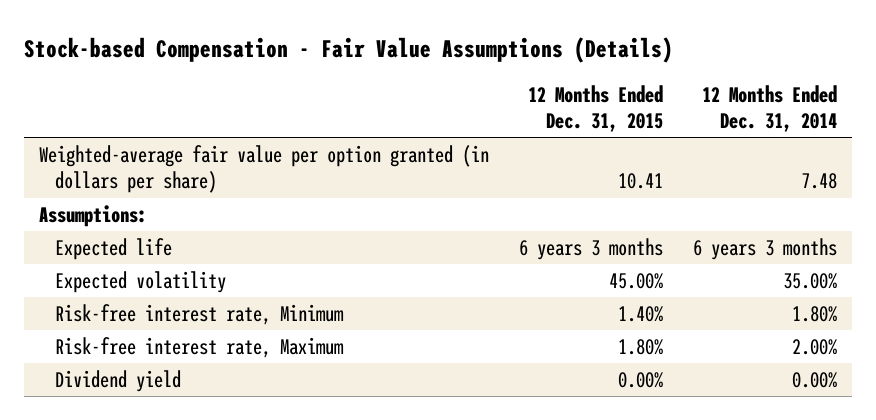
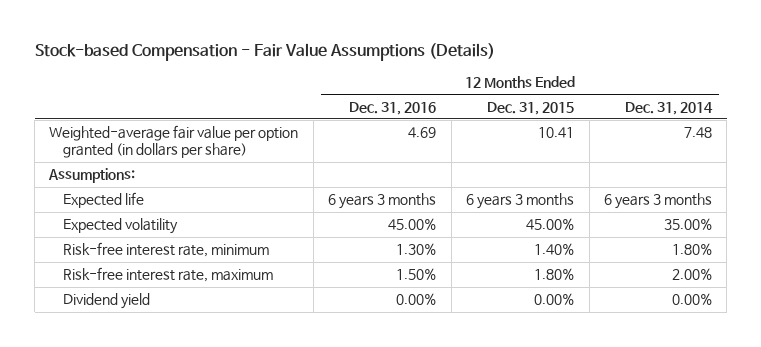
- | 12 Months Ended Dec. 31, 2015 | 12 Months Ended Dec. 31, 2014
+ | 12 Months Ended Dec. 31, 2016 | 12 Months Ended Dec. 31, 2015 | 12 Months Ended Dec. 31, 2014
- Risk-free interest rate, Minimum | 1.40% | 1.80%
- Risk-free interest rate, Maximum | 1.80% | 2.00%
+ Risk-free interest rate, minimum | 1.30% | 1.40% | 1.80%
+ Risk-free interest rate, maximum | 1.50% | 1.80% | 2.00%

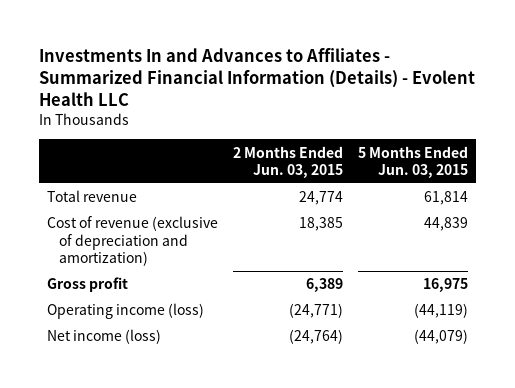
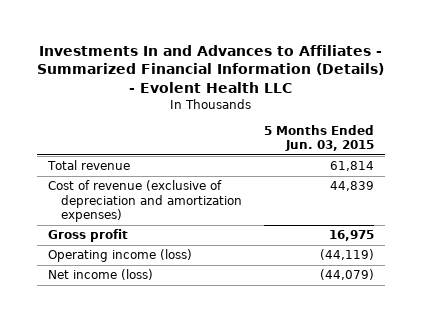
- | 2 Months Ended Jun. 03, 2015 | 5 Months Ended Jun. 03, 2015
+ | 5 Months Ended Jun. 03, 2015
- Cost of revenue (exclusive of depreciation and amortization) | 18,385 | 44,839
+ Cost of revenue (exclusive of depreciation and amortization expenses) | 44,839

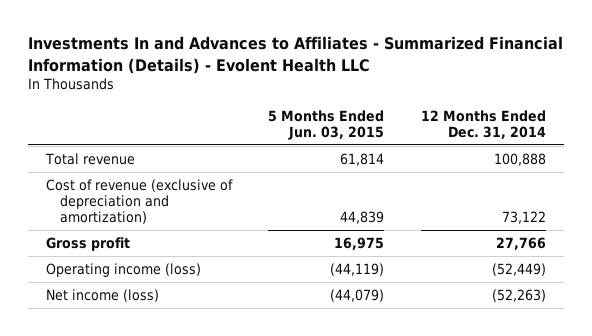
- | 5 Months Ended Jun. 03, 2015
+ | 5 Months Ended Jun. 03, 2015 | 12 Months Ended Dec. 31, 2014
- Cost of revenue (exclusive of depreciation and amortization expenses) | 44,839
+ Cost of revenue (exclusive of depreciation and amortization) | 44,839 | 73,122

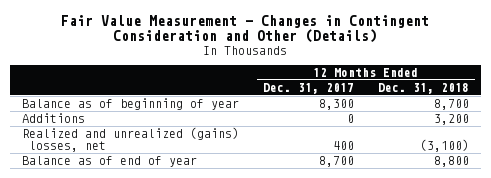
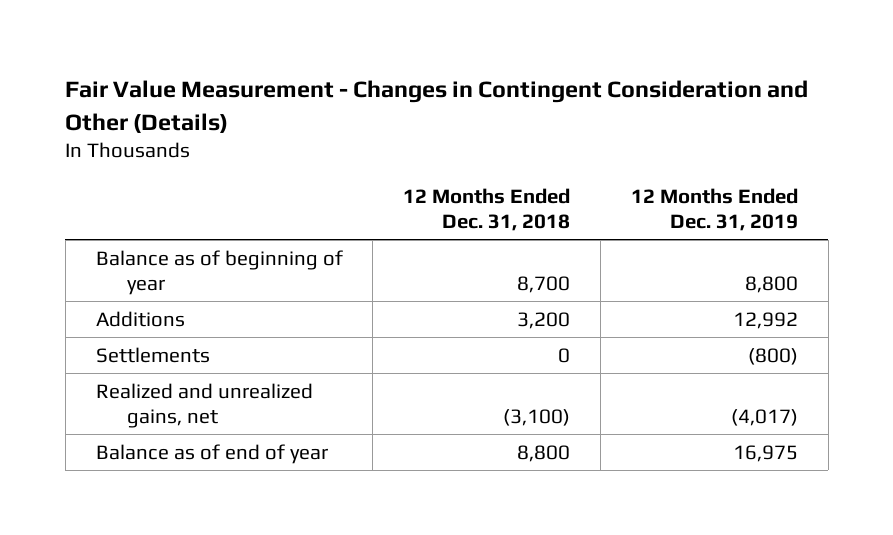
- | 12 Months Ended Dec. 31, 2017 | 12 Months Ended Dec. 31, 2018
+ | 12 Months Ended Dec. 31, 2018 | 12 Months Ended Dec. 31, 2019
- Realized and unrealized (gains) losses, net | 400 | (3,100)
+ Settlements | 0 | (800)
+ Realized and unrealized gains, net | (3,100) | (4,017)

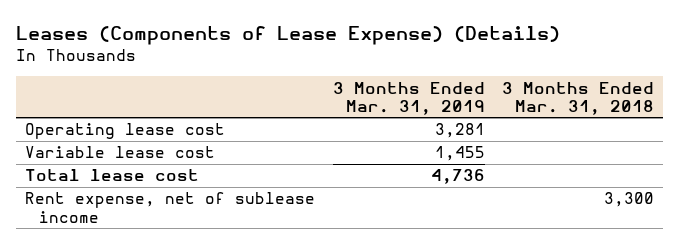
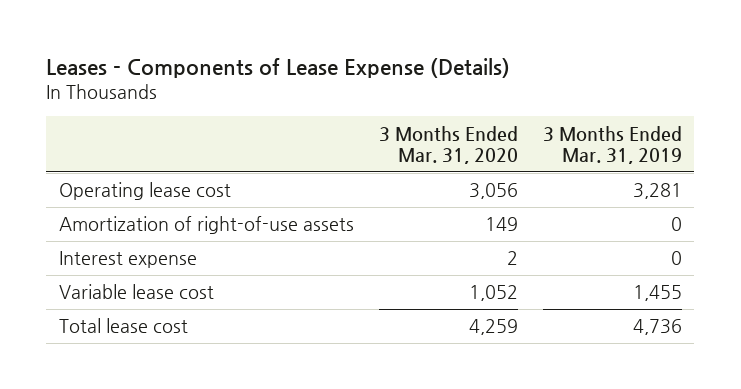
- Leases (Components of Lease Expense) (Details)
+ Leases - Components of Lease Expense (Details)
- | 3 Months Ended Mar. 31, 2019 | 3 Months Ended Mar. 31, 2018
+ | 3 Months Ended Mar. 31, 2020 | 3 Months Ended Mar. 31, 2019
+ Amortization of right-of-use assets | 149 | 0
+ Interest expense | 2 | 0
- Rent expense, net of sublease income | | 3,300

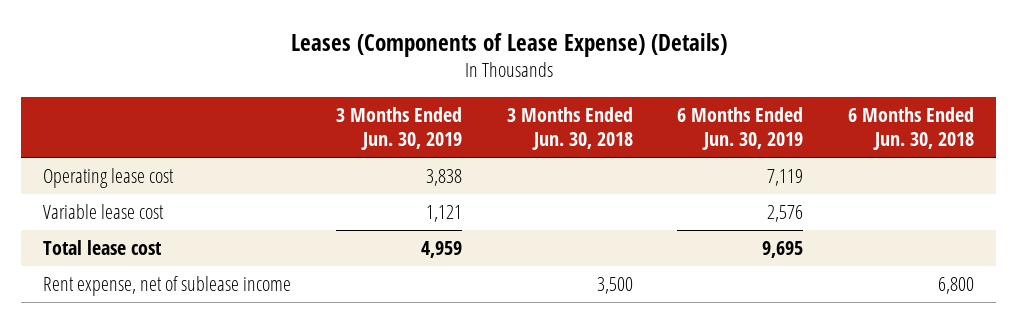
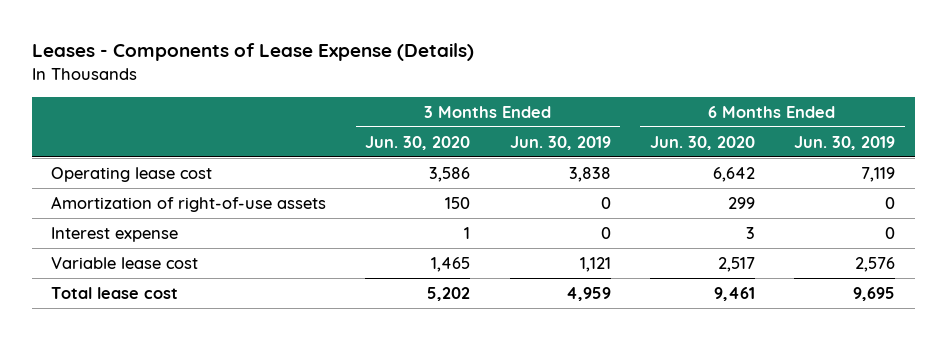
- Leases (Components of Lease Expense) (Details)
+ Leases - Components of Lease Expense (Details)
- | 3 Months Ended Jun. 30, 2019 | 3 Months Ended Jun. 30, 2018 | 6 Months Ended Jun. 30, 2019 | 6 Months Ended Jun. 30, 2018
+ | 3 Months Ended Jun. 30, 2020 | 3 Months Ended Jun. 30, 2019 | 6 Months Ended Jun. 30, 2020 | 6 Months Ended Jun. 30, 2019
+ Amortization of right-of-use assets | 150 | 0 | 299 | 0
+ Interest expense | 1 | 0 | 3 | 0
- Rent expense, net of sublease income | | 3,500 | | 6,800

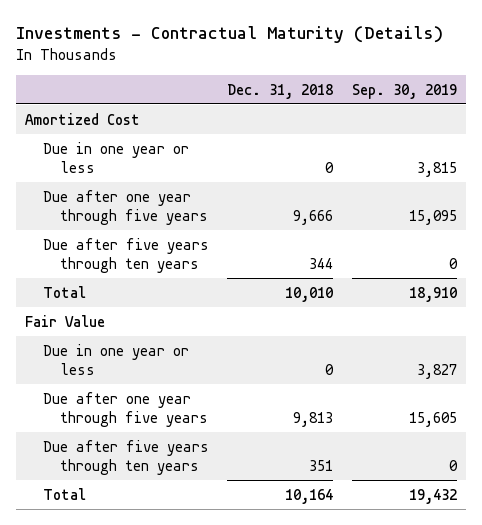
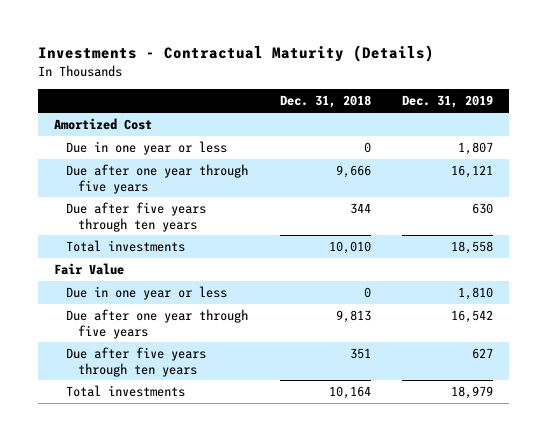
- | Dec. 31, 2018 | Sep. 30, 2019
+ | Dec. 31, 2018 | Dec. 31, 2019
- Total | 10,010 | 18,910
+ Total investments | 10,010 | 18,558
- Total | 10,164 | 19,432
+ Total investments | 10,164 | 18,979

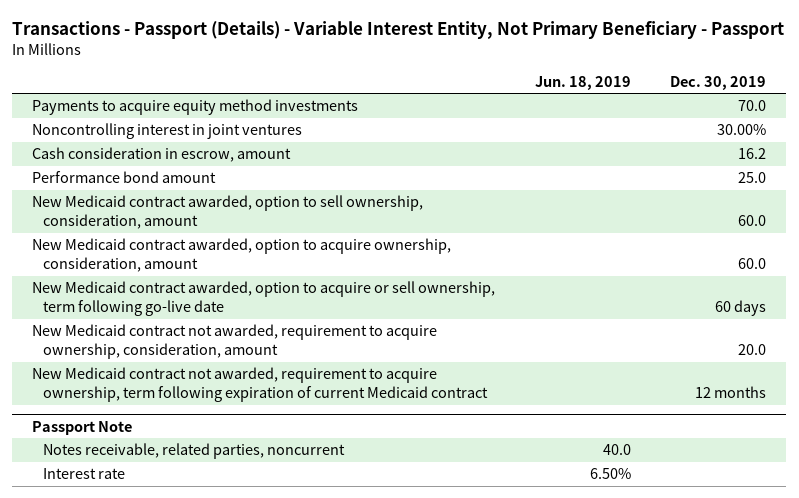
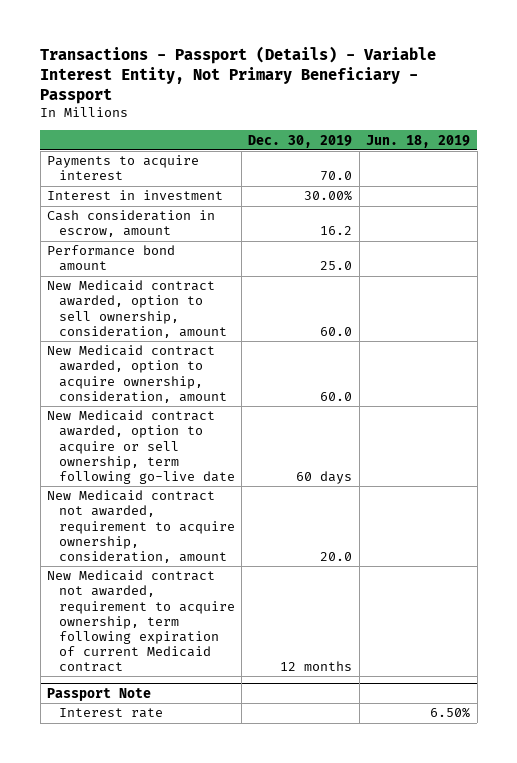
- | Jun. 18, 2019 | Dec. 30, 2019
+ | Dec. 30, 2019 | Jun. 18, 2019
- Payments to acquire equity method investments | | 70.0
- Noncontrolling interest in joint ventures | | 30.00%
+ Payments to acquire interest | 70.0 |
+ Interest in investment | 30.00% |
@ Passport Note
- Notes receivable, related parties, noncurrent | 40.0 |

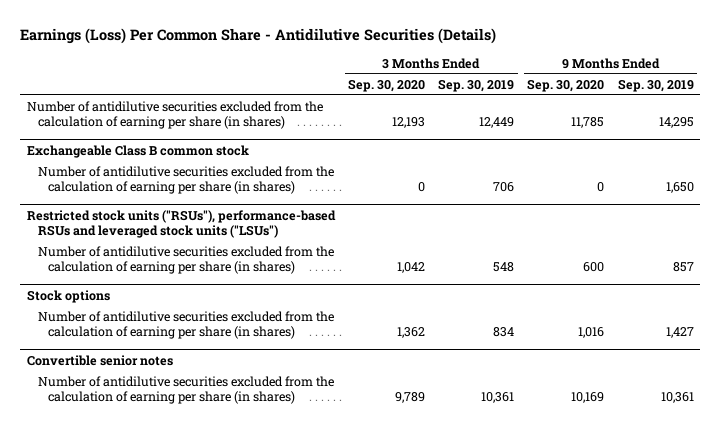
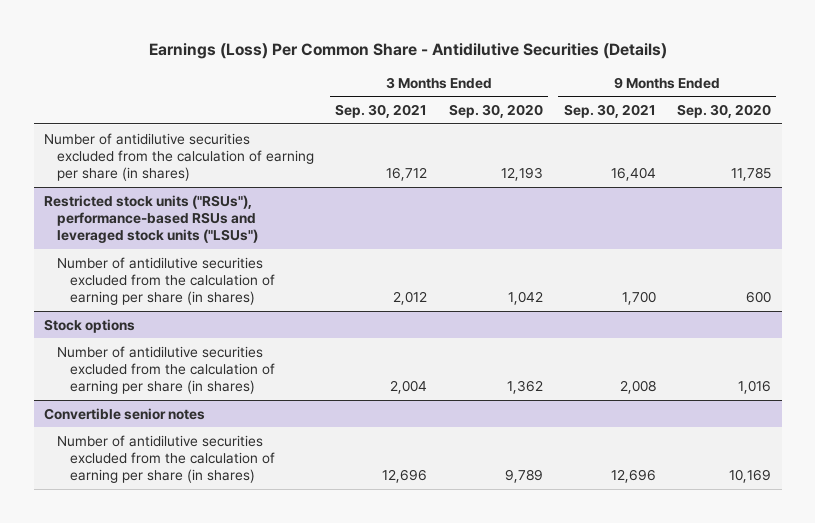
- | 3 Months Ended Sep. 30, 2020 | 3 Months Ended Sep. 30, 2019 | 9 Months Ended Sep. 30, 2020 | 9 Months Ended Sep. 30, 2019
+ | 3 Months Ended Sep. 30, 2021 | 3 Months Ended Sep. 30, 2020 | 9 Months Ended Sep. 30, 2021 | 9 Months Ended Sep. 30, 2020
- Exchangeable Class B common stock
- Number of antidilutive securities excluded from the calculation of earning per share (in shares) | 0 | 706 | 0 | 1,650

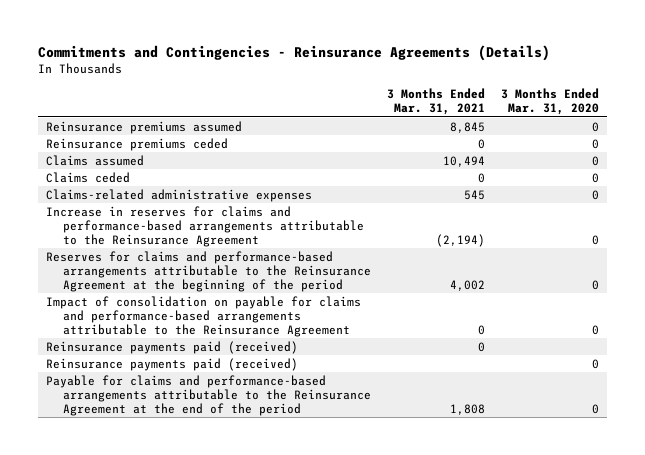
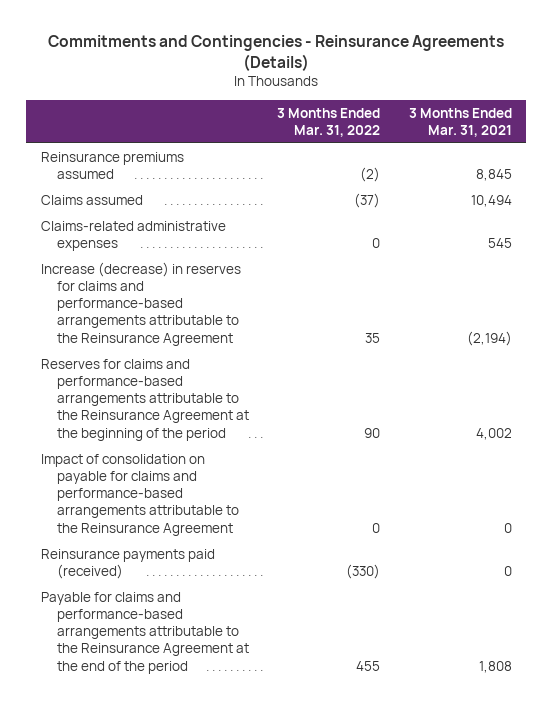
- | 3 Months Ended Mar. 31, 2021 | 3 Months Ended Mar. 31, 2020
+ | 3 Months Ended Mar. 31, 2022 | 3 Months Ended Mar. 31, 2021
- Reinsurance premiums ceded | 0 | 0
- Claims ceded | 0 | 0
- Increase in reserves for claims and performance-based arrangements attributable to the Reinsurance Agreement | (2,194) | 0
+ Increase (decrease) in reserves for claims and performance-based arrangements attributable to the Reinsurance Agreement | 35 | (2,194)
- Reinsurance payments paid (received) | | 0

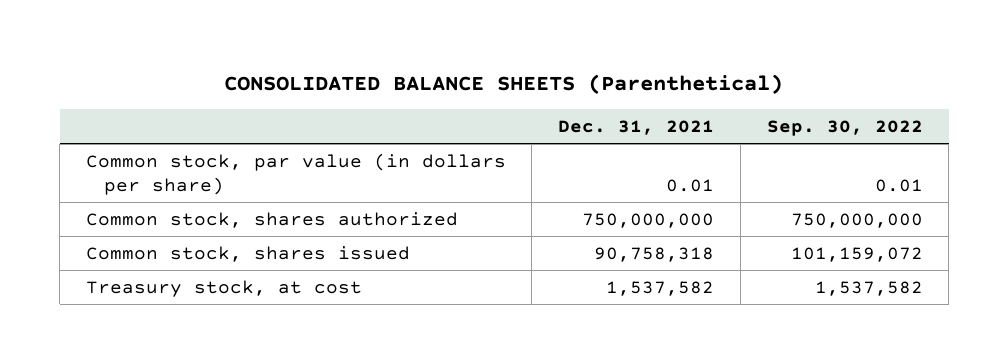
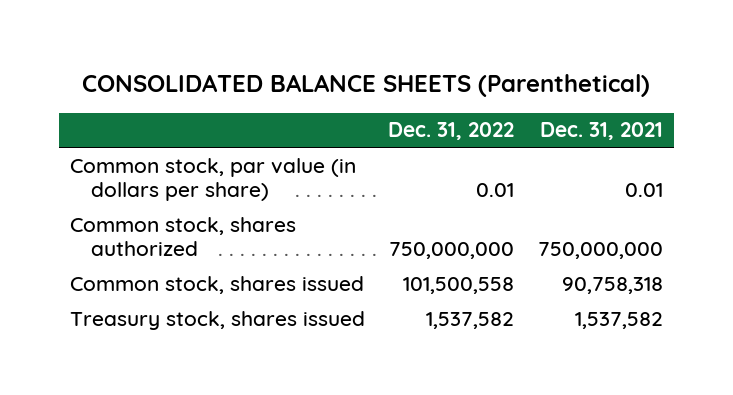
- | Dec. 31, 2021 | Sep. 30, 2022
+ | Dec. 31, 2022 | Dec. 31, 2021
- Treasury stock, at cost | 1,537,582 | 1,537,582
+ Treasury stock, shares issued | 1,537,582 | 1,537,582

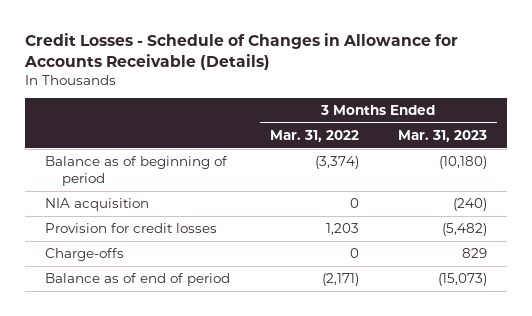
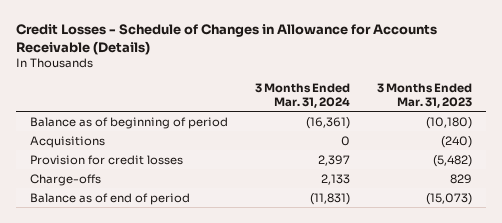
- | 3 Months Ended Mar. 31, 2022 | 3 Months Ended Mar. 31, 2023
+ | 3 Months Ended Mar. 31, 2024 | 3 Months Ended Mar. 31, 2023
- NIA acquisition | 0 | (240)
+ Acquisitions | 0 | (240)

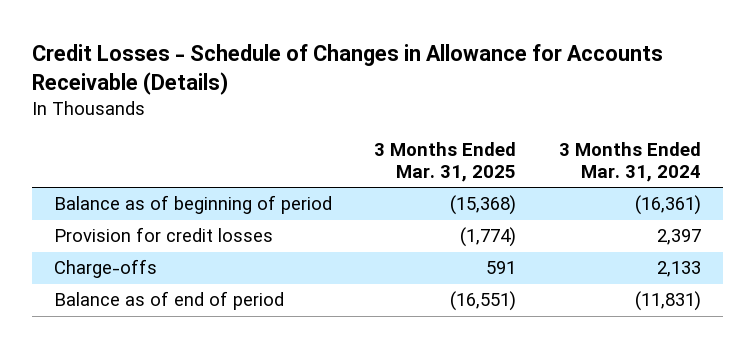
- | 3 Months Ended Mar. 31, 2024 | 3 Months Ended Mar. 31, 2023
+ | 3 Months Ended Mar. 31, 2025 | 3 Months Ended Mar. 31, 2024
- Acquisitions | 0 | (240)

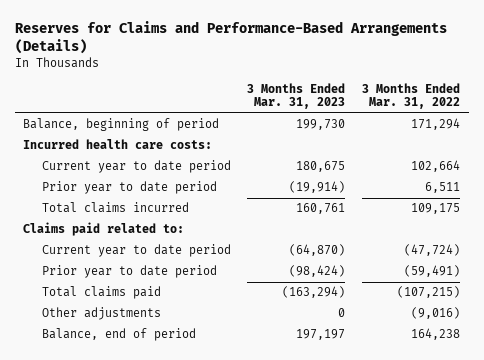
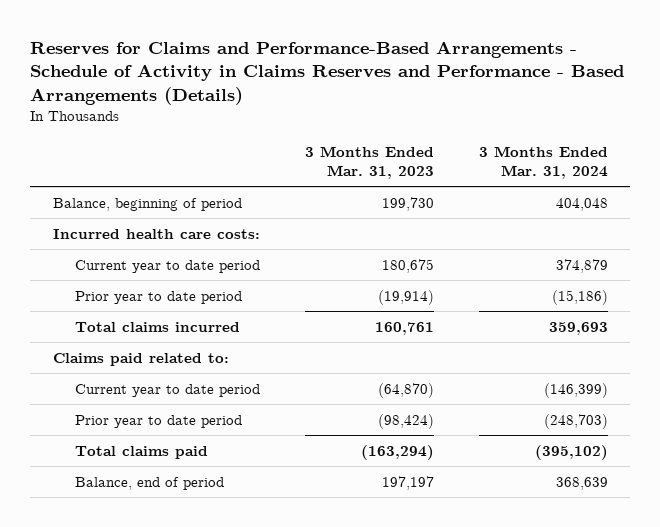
- Reserves for Claims and Performance-Based Arrangements (Details)
+ Reserves for Claims and Performance-Based Arrangements - Schedule of Activity in Claims Reserves and Performance - Based Arrangements (Details)
- | 3 Months Ended Mar. 31, 2023 | 3 Months Ended Mar. 31, 2022
+ | 3 Months Ended Mar. 31, 2023 | 3 Months Ended Mar. 31, 2024
- Other adjustments | 0 | (9,016)

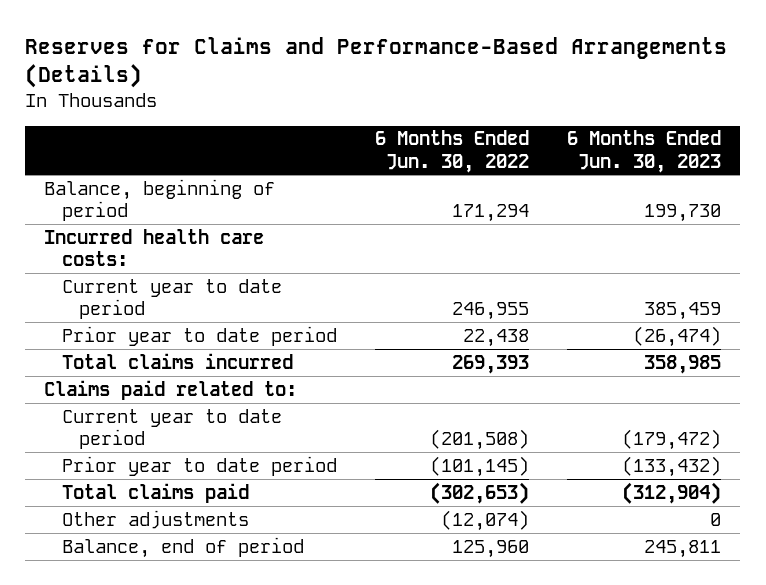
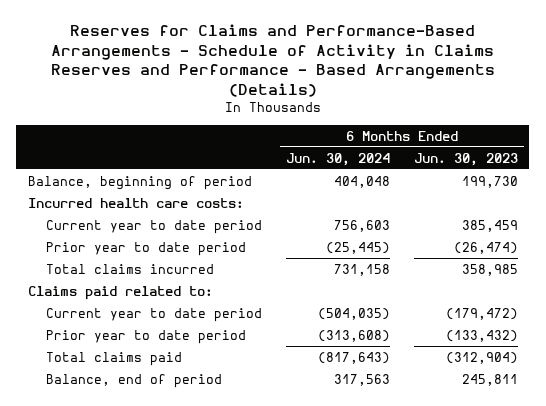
- Reserves for Claims and Performance-Based Arrangements (Details)
+ Reserves for Claims and Performance-Based Arrangements - Schedule of Activity in Claims Reserves and Performance - Based Arrangements (Details)
- | 6 Months Ended Jun. 30, 2022 | 6 Months Ended Jun. 30, 2023
+ | 6 Months Ended Jun. 30, 2024 | 6 Months Ended Jun. 30, 2023
- Other adjustments | (12,074) | 0

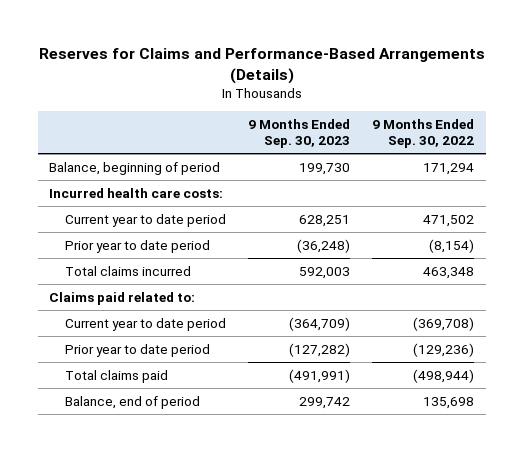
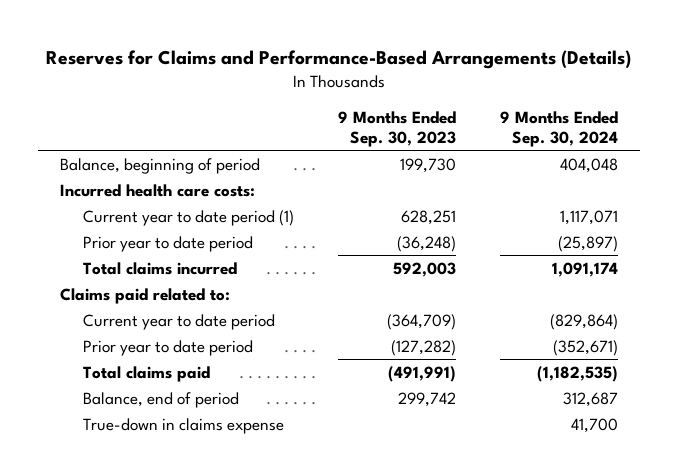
- | 9 Months Ended Sep. 30, 2023 | 9 Months Ended Sep. 30, 2022
+ | 9 Months Ended Sep. 30, 2023 | 9 Months Ended Sep. 30, 2024
- Current year to date period | 628,251 | 471,502
+ Current year to date period (1) | 628,251 | 1,117,071
+ True-down in claims expense | | 41,700

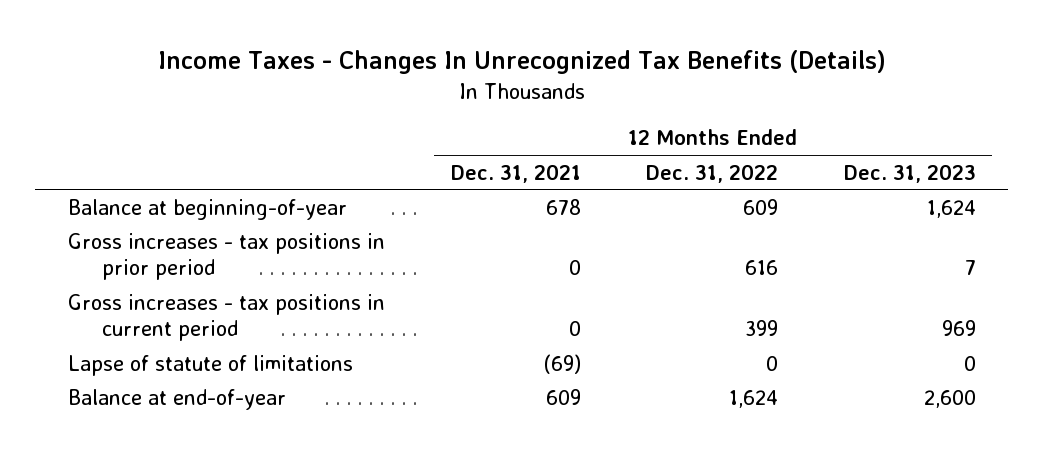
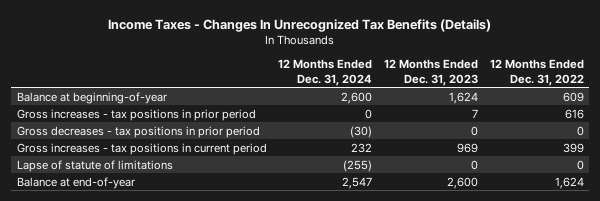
- | 12 Months Ended Dec. 31, 2021 | 12 Months Ended Dec. 31, 2022 | 12 Months Ended Dec. 31, 2023
+ | 12 Months Ended Dec. 31, 2024 | 12 Months Ended Dec. 31, 2023 | 12 Months Ended Dec. 31, 2022
+ Gross decreases - tax positions in prior period | (30) | 0 | 0

